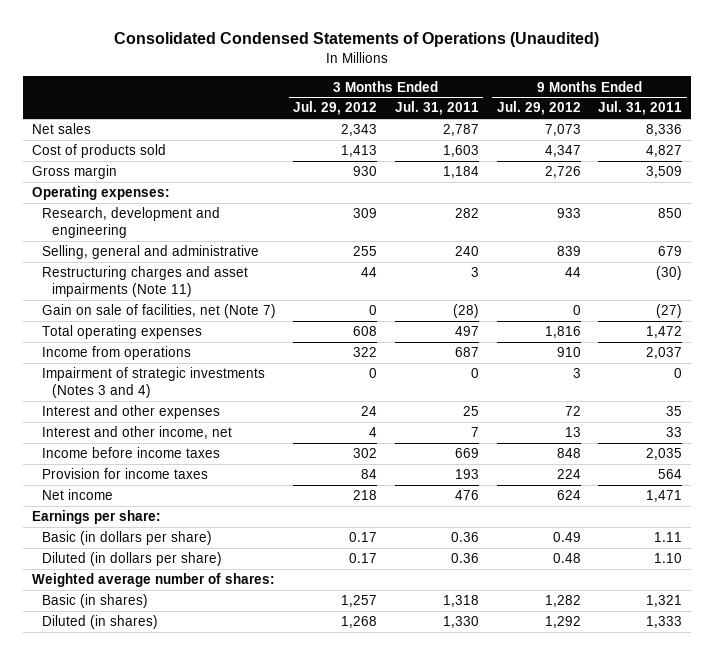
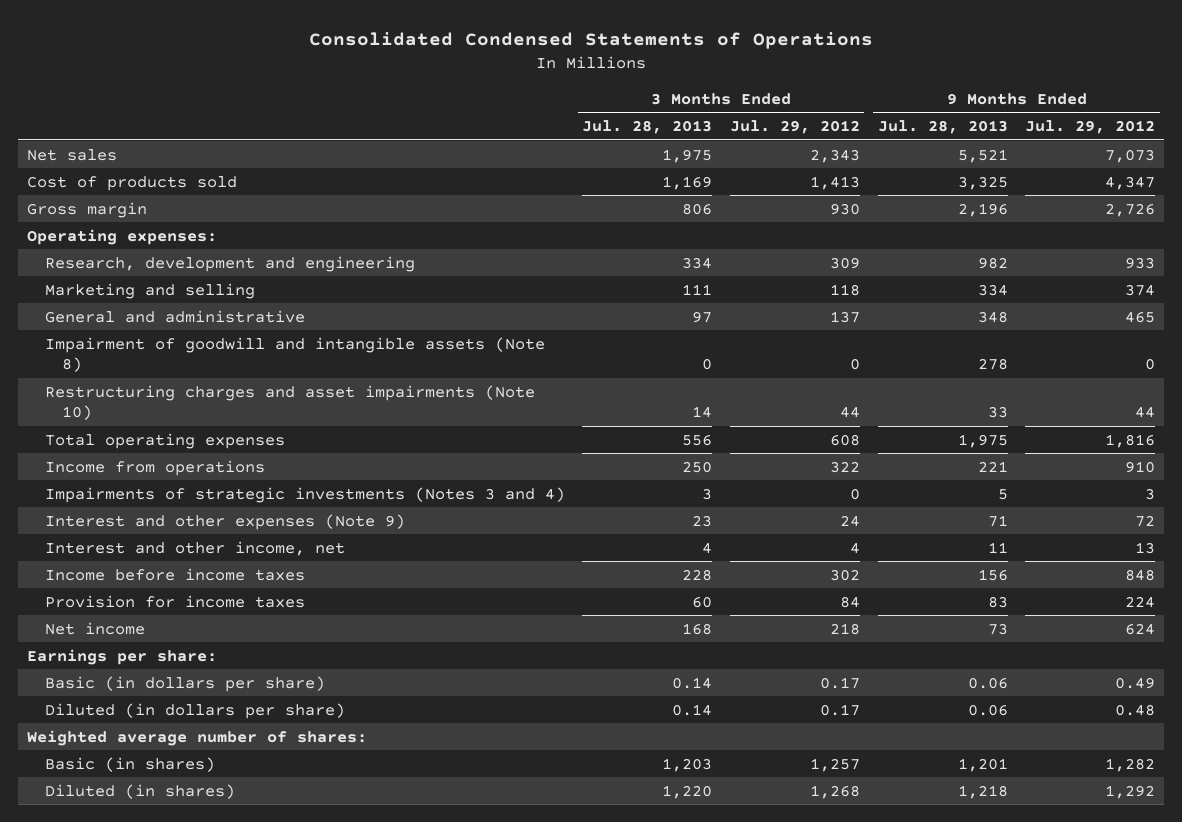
- Consolidated Condensed Statements of Operations (Unaudited)
+ Consolidated Condensed Statements of Operations
- | 3 Months Ended Jul. 29, 2012 | 3 Months Ended Jul. 31, 2011 | 9 Months Ended Jul. 29, 2012 | 9 Months Ended Jul. 31, 2011
+ | 3 Months Ended Jul. 28, 2013 | 3 Months Ended Jul. 29, 2012 | 9 Months Ended Jul. 28, 2013 | 9 Months Ended Jul. 29, 2012
- Selling, general and administrative | 255 | 240 | 839 | 679
- Restructuring charges and asset impairments (Note 11) | 44 | 3 | 44 | (30)
- Gain on sale of facilities, net (Note 7) | 0 | (28) | 0 | (27)
+ Marketing and selling | 111 | 118 | 334 | 374
+ General and administrative | 97 | 137 | 348 | 465
+ Impairment of goodwill and intangible assets (Note 8) | 0 | 0 | 278 | 0
+ Restructuring charges and asset impairments (Note 10) | 14 | 44 | 33 | 44
- Impairment of strategic investments (Notes 3 and 4) | 0 | 0 | 3 | 0
- Interest and other expenses | 24 | 25 | 72 | 35
+ Impairments of strategic investments (Notes 3 and 4) | 3 | 0 | 5 | 3
+ Interest and other expenses (Note 9) | 23 | 24 | 71 | 72

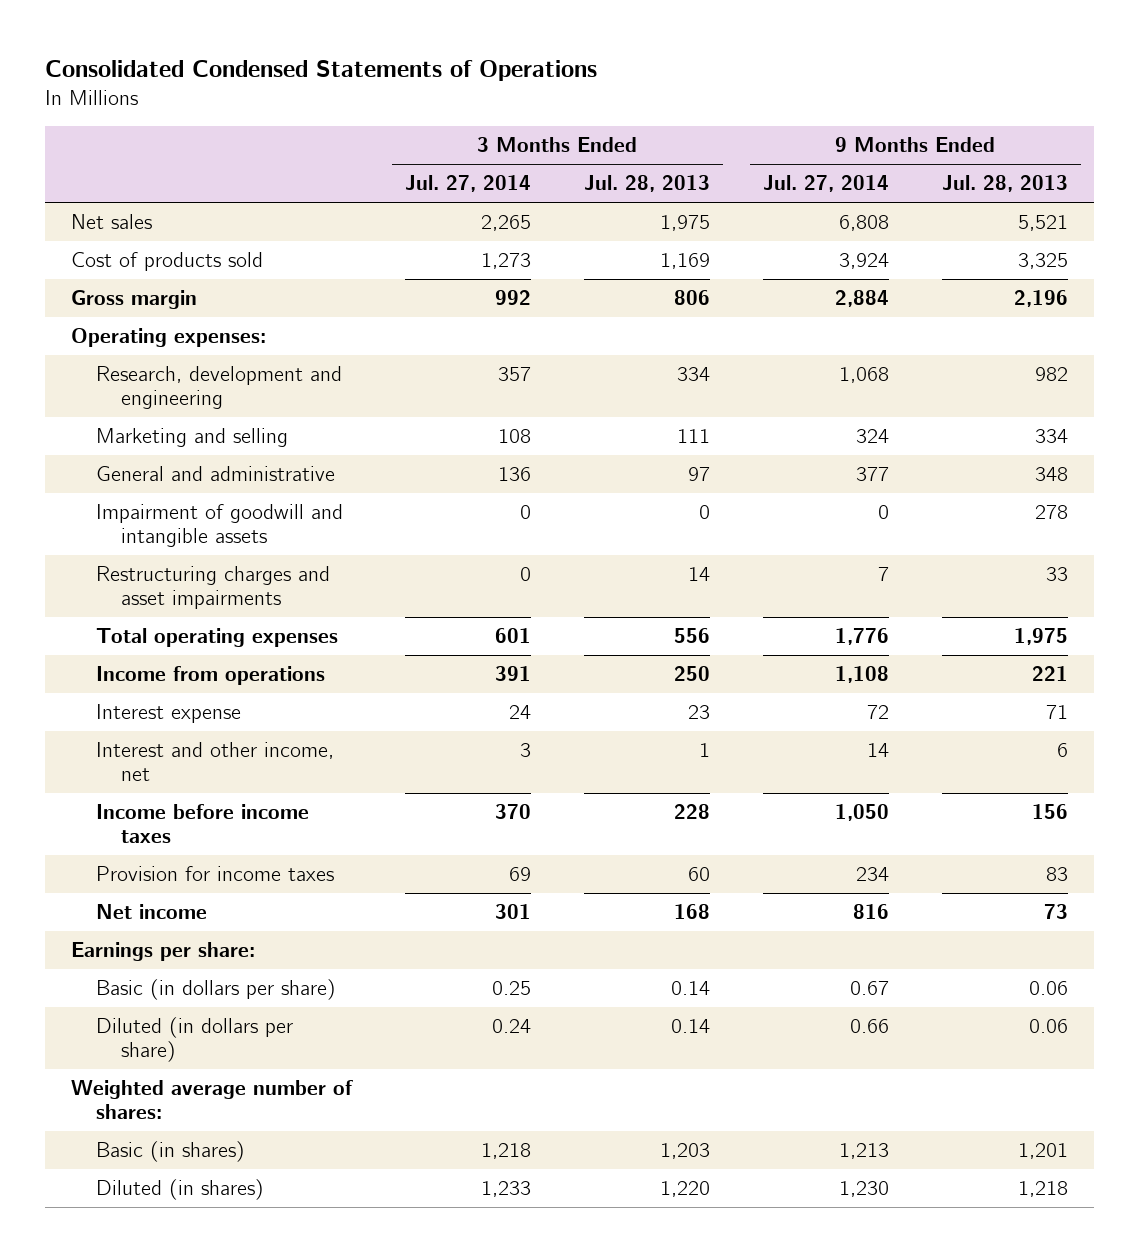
- | 3 Months Ended Jul. 28, 2013 | 3 Months Ended Jul. 29, 2012 | 9 Months Ended Jul. 28, 2013 | 9 Months Ended Jul. 29, 2012
+ | 3 Months Ended Jul. 27, 2014 | 3 Months Ended Jul. 28, 2013 | 9 Months Ended Jul. 27, 2014 | 9 Months Ended Jul. 28, 2013
- Impairment of goodwill and intangible assets (Note 8) | 0 | 0 | 278 | 0
- Restructuring charges and asset impairments (Note 10) | 14 | 44 | 33 | 44
+ Impairment of goodwill and intangible assets | 0 | 0 | 0 | 278
+ Restructuring charges and asset impairments | 0 | 14 | 7 | 33
- Impairments of strategic investments (Notes 3 and 4) | 3 | 0 | 5 | 3
- Interest and other expenses (Note 9) | 23 | 24 | 71 | 72
- Interest and other income, net | 4 | 4 | 11 | 13
+ Interest expense | 24 | 23 | 72 | 71
+ Interest and other income, net | 3 | 1 | 14 | 6

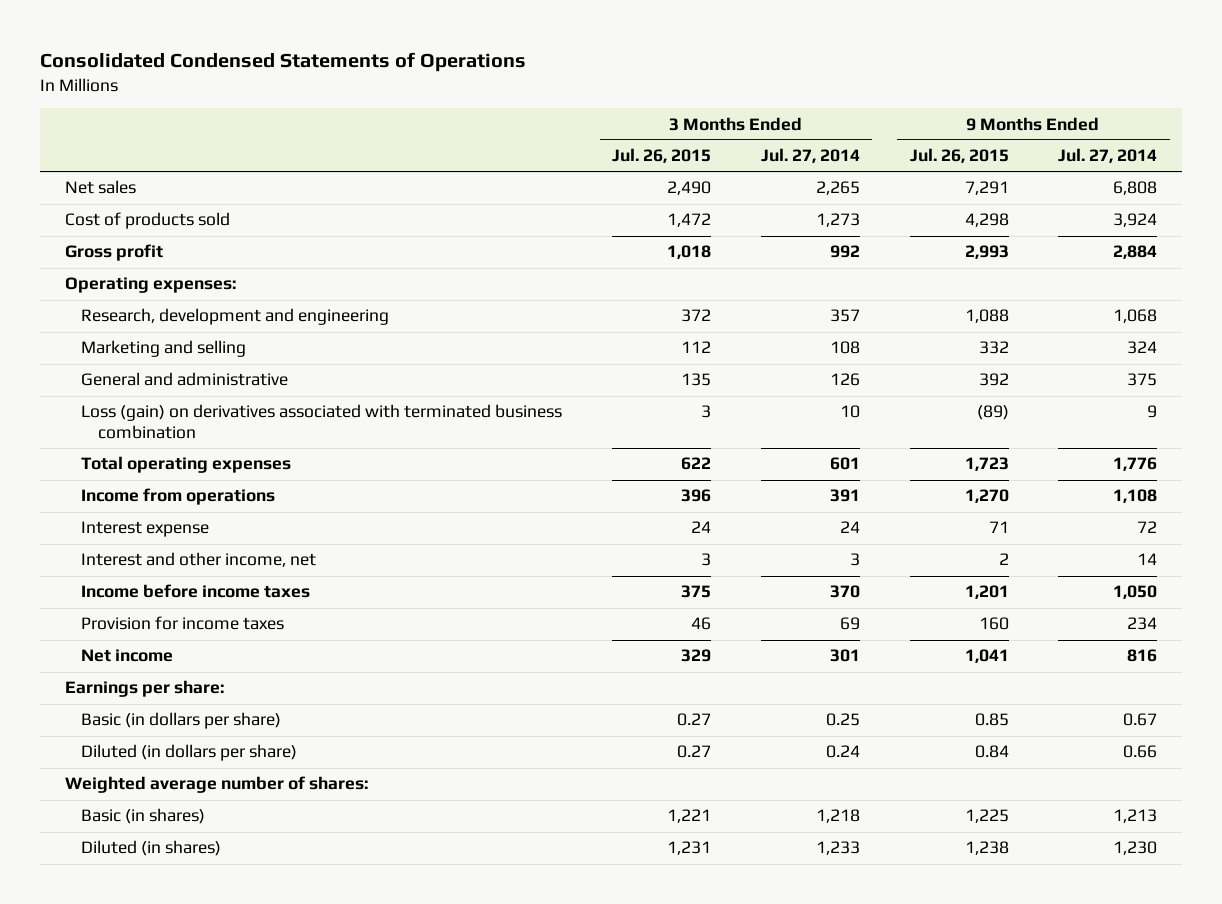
- | 3 Months Ended Jul. 27, 2014 | 3 Months Ended Jul. 28, 2013 | 9 Months Ended Jul. 27, 2014 | 9 Months Ended Jul. 28, 2013
+ | 3 Months Ended Jul. 26, 2015 | 3 Months Ended Jul. 27, 2014 | 9 Months Ended Jul. 26, 2015 | 9 Months Ended Jul. 27, 2014
- Gross margin | 992 | 806 | 2,884 | 2,196
+ Gross profit | 1,018 | 992 | 2,993 | 2,884
- General and administrative | 136 | 97 | 377 | 348
- Impairment of goodwill and intangible assets | 0 | 0 | 0 | 278
- Restructuring charges and asset impairments | 0 | 14 | 7 | 33
+ General and administrative | 135 | 126 | 392 | 375
+ Loss (gain) on derivatives associated with terminated business combination | 3 | 10 | (89) | 9

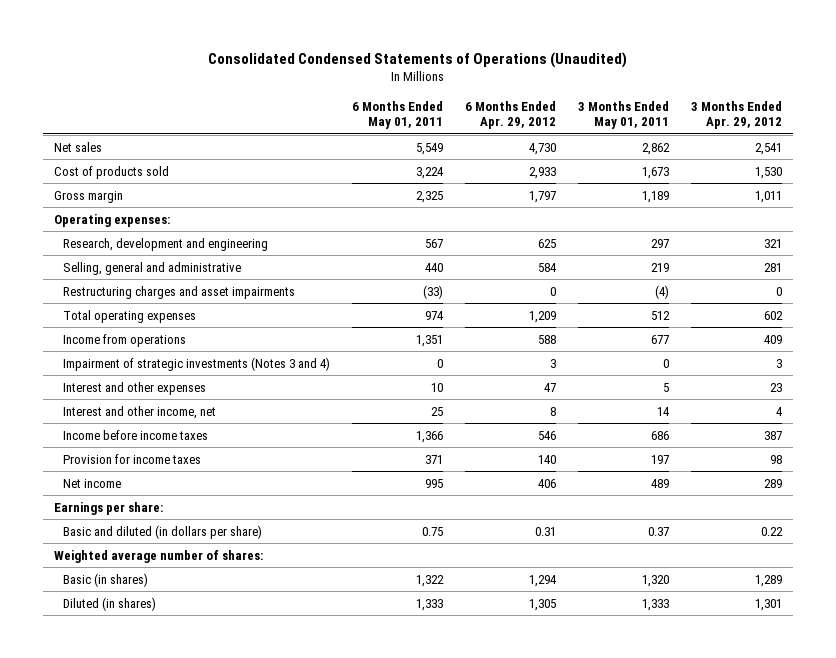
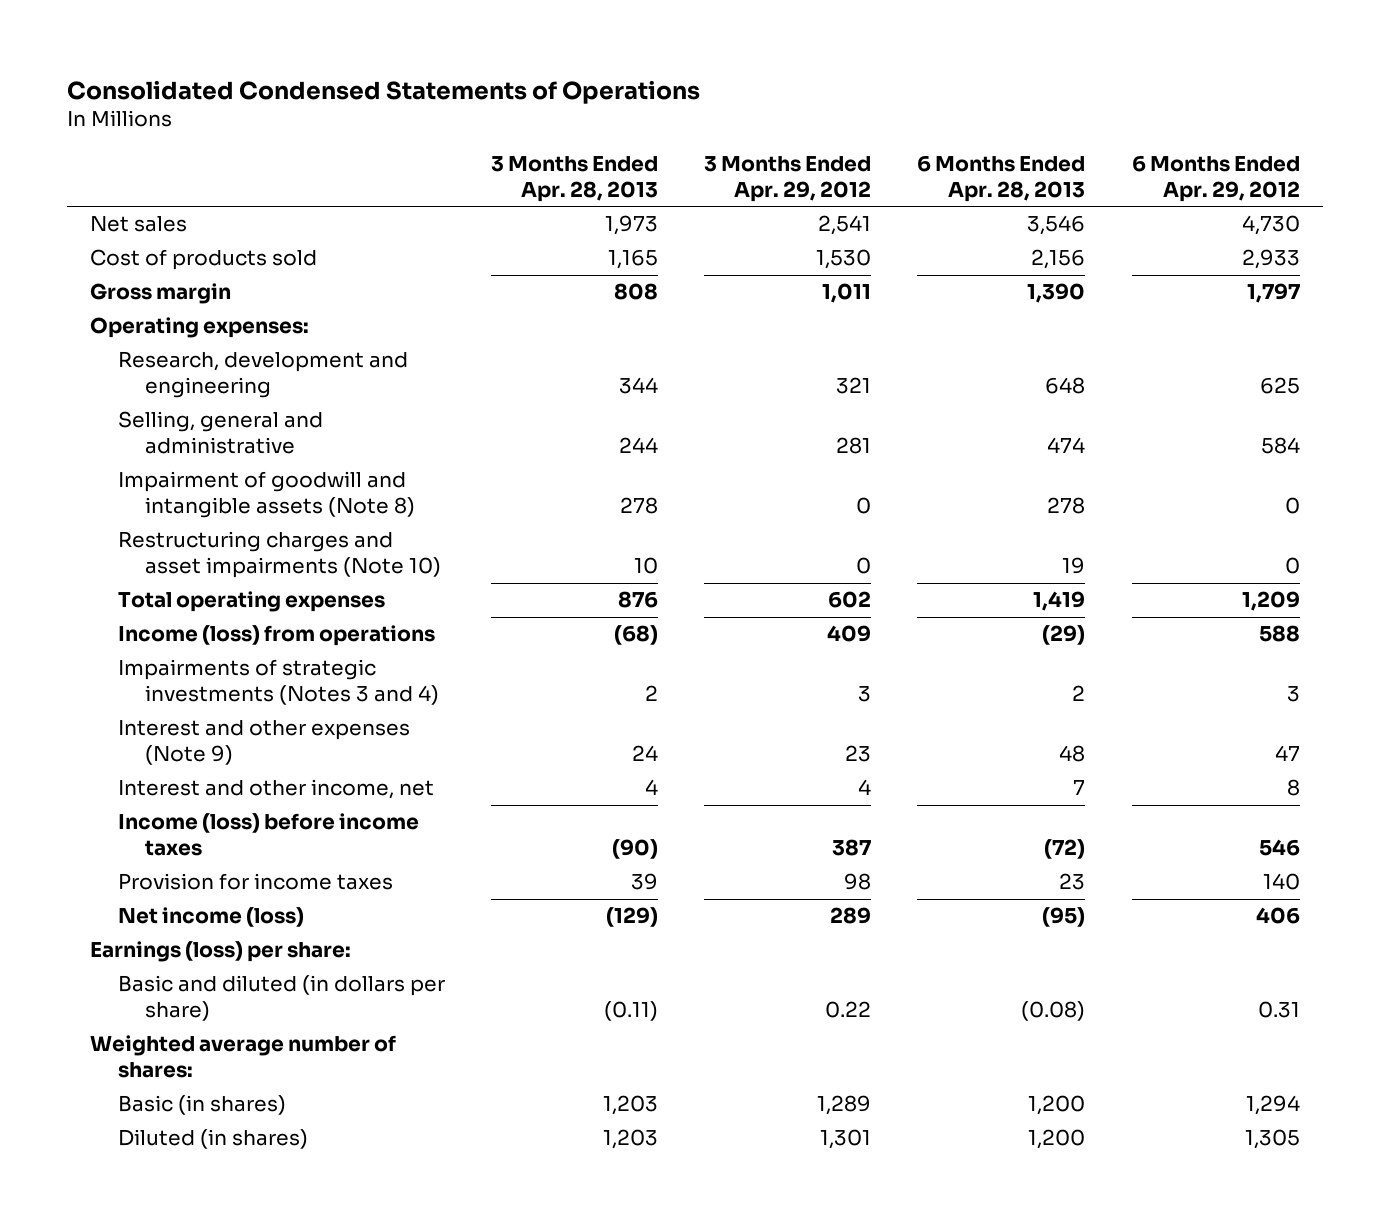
- Consolidated Condensed Statements of Operations (Unaudited)
+ Consolidated Condensed Statements of Operations
- | 6 Months Ended May 01, 2011 | 6 Months Ended Apr. 29, 2012 | 3 Months Ended May 01, 2011 | 3 Months Ended Apr. 29, 2012
+ | 3 Months Ended Apr. 28, 2013 | 3 Months Ended Apr. 29, 2012 | 6 Months Ended Apr. 28, 2013 | 6 Months Ended Apr. 29, 2012
- Restructuring charges and asset impairments | (33) | 0 | (4) | 0
+ Impairment of goodwill and intangible assets (Note 8) | 278 | 0 | 278 | 0
+ Restructuring charges and asset impairments (Note 10) | 10 | 0 | 19 | 0
- Income from operations | 1,351 | 588 | 677 | 409
- Impairment of strategic investments (Notes 3 and 4) | 0 | 3 | 0 | 3
- Interest and other expenses | 10 | 47 | 5 | 23
+ Income (loss) from operations | (68) | 409 | (29) | 588
+ Impairments of strategic investments (Notes 3 and 4) | 2 | 3 | 2 | 3
+ Interest and other expenses (Note 9) | 24 | 23 | 48 | 47
- Income before income taxes | 1,366 | 546 | 686 | 387
+ Income (loss) before income taxes | (90) | 387 | (72) | 546
- Net income | 995 | 406 | 489 | 289
- Earnings per share:
+ Net income (loss) | (129) | 289 | (95) | 406
+ Earnings (loss) per share:

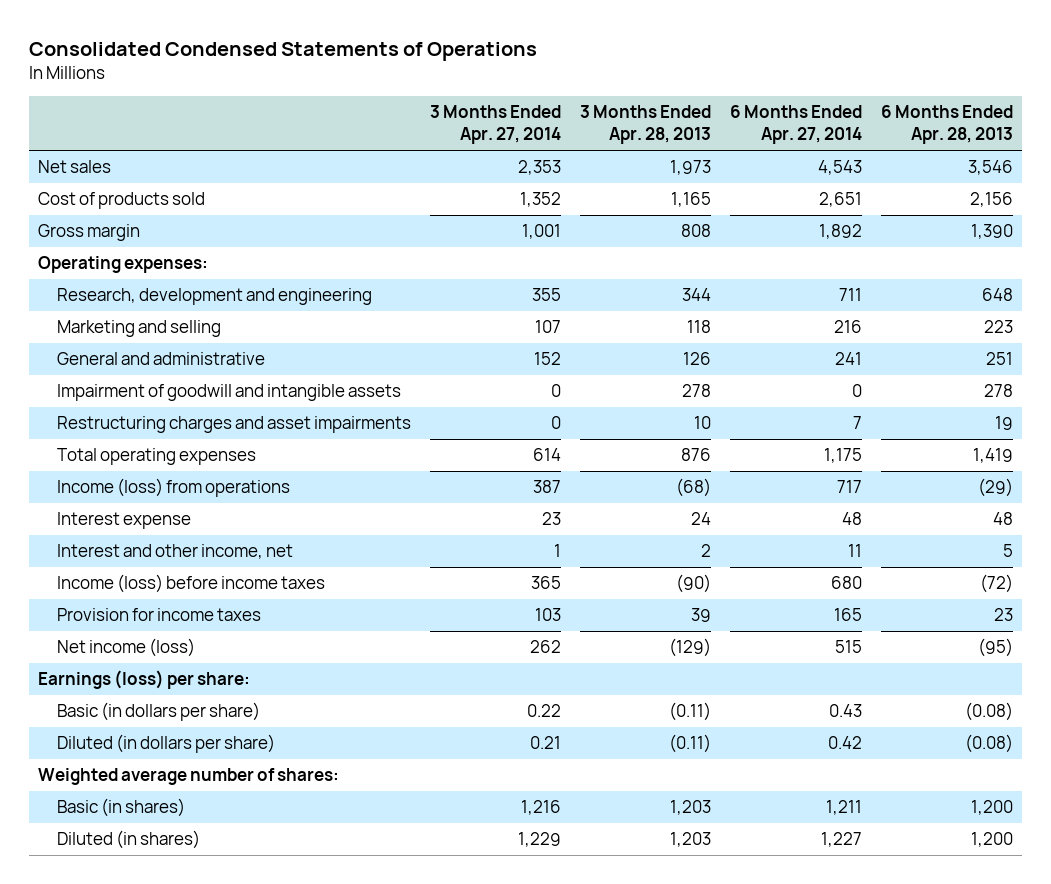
- | 3 Months Ended Apr. 28, 2013 | 3 Months Ended Apr. 29, 2012 | 6 Months Ended Apr. 28, 2013 | 6 Months Ended Apr. 29, 2012
+ | 3 Months Ended Apr. 27, 2014 | 3 Months Ended Apr. 28, 2013 | 6 Months Ended Apr. 27, 2014 | 6 Months Ended Apr. 28, 2013
- Selling, general and administrative | 244 | 281 | 474 | 584
- Impairment of goodwill and intangible assets (Note 8) | 278 | 0 | 278 | 0
- Restructuring charges and asset impairments (Note 10) | 10 | 0 | 19 | 0
+ Marketing and selling | 107 | 118 | 216 | 223
+ General and administrative | 152 | 126 | 241 | 251
+ Impairment of goodwill and intangible assets | 0 | 278 | 0 | 278
+ Restructuring charges and asset impairments | 0 | 10 | 7 | 19
- Impairments of strategic investments (Notes 3 and 4) | 2 | 3 | 2 | 3
- Interest and other expenses (Note 9) | 24 | 23 | 48 | 47
- Interest and other income, net | 4 | 4 | 7 | 8
+ Interest expense | 23 | 24 | 48 | 48
+ Interest and other income, net | 1 | 2 | 11 | 5
- Basic and diluted (in dollars per share) | (0.11) | 0.22 | (0.08) | 0.31
+ Basic (in dollars per share) | 0.22 | (0.11) | 0.43 | (0.08)
+ Diluted (in dollars per share) | 0.21 | (0.11) | 0.42 | (0.08)

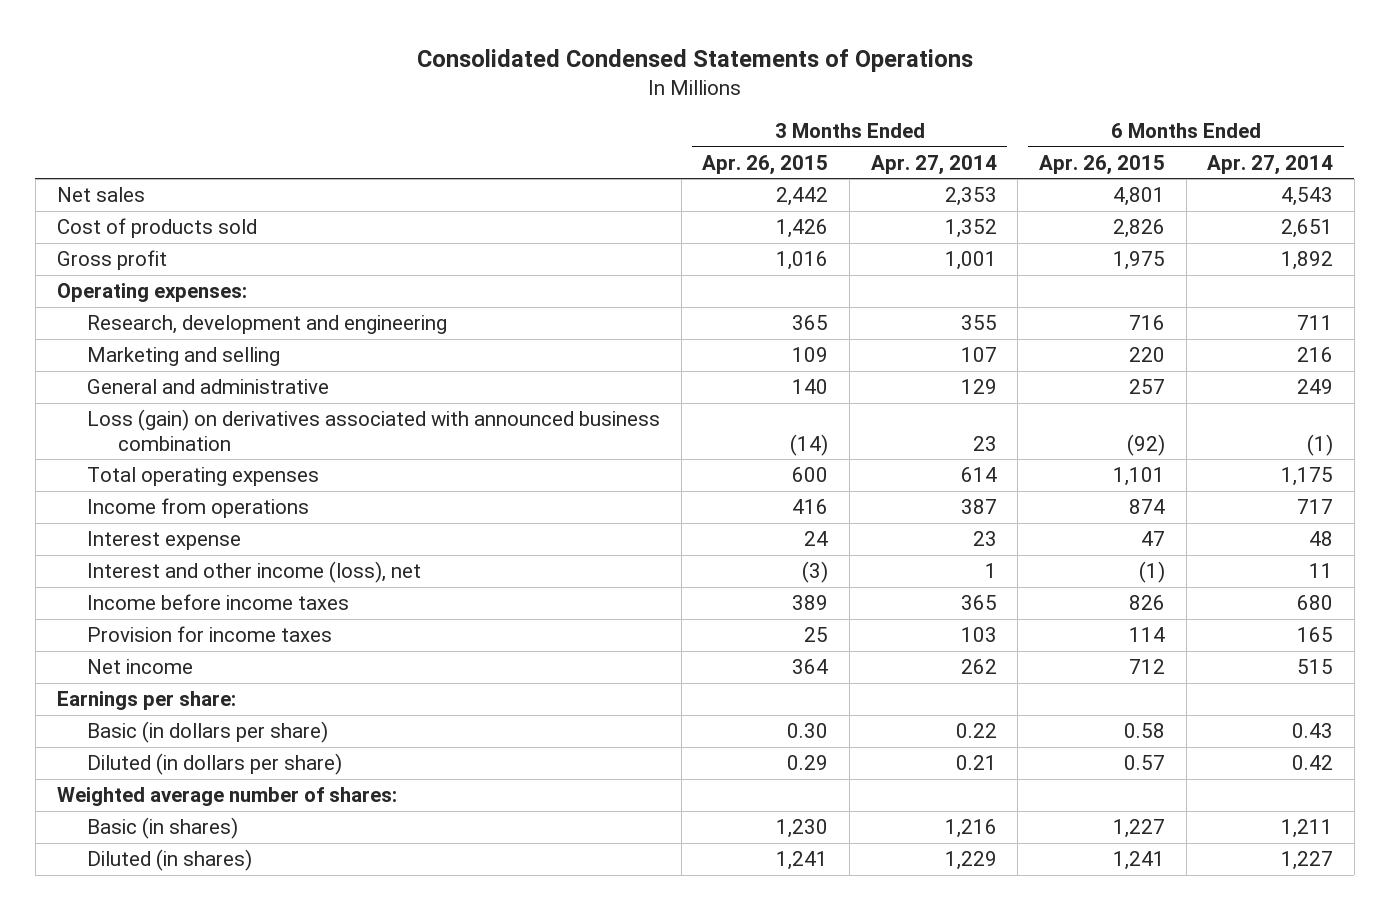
- | 3 Months Ended Apr. 27, 2014 | 3 Months Ended Apr. 28, 2013 | 6 Months Ended Apr. 27, 2014 | 6 Months Ended Apr. 28, 2013
+ | 3 Months Ended Apr. 26, 2015 | 3 Months Ended Apr. 27, 2014 | 6 Months Ended Apr. 26, 2015 | 6 Months Ended Apr. 27, 2014
- Gross margin | 1,001 | 808 | 1,892 | 1,390
+ Gross profit | 1,016 | 1,001 | 1,975 | 1,892
- General and administrative | 152 | 126 | 241 | 251
- Impairment of goodwill and intangible assets | 0 | 278 | 0 | 278
- Restructuring charges and asset impairments | 0 | 10 | 7 | 19
+ General and administrative | 140 | 129 | 257 | 249
+ Loss (gain) on derivatives associated with announced business combination | (14) | 23 | (92) | (1)
- Income (loss) from operations | 387 | (68) | 717 | (29)
+ Income from operations | 416 | 387 | 874 | 717
- Interest and other income, net | 1 | 2 | 11 | 5
- Income (loss) before income taxes | 365 | (90) | 680 | (72)
+ Interest and other income (loss), net | (3) | 1 | (1) | 11
+ Income before income taxes | 389 | 365 | 826 | 680
- Net income (loss) | 262 | (129) | 515 | (95)
- Earnings (loss) per share:
+ Net income | 364 | 262 | 712 | 515
+ Earnings per share:

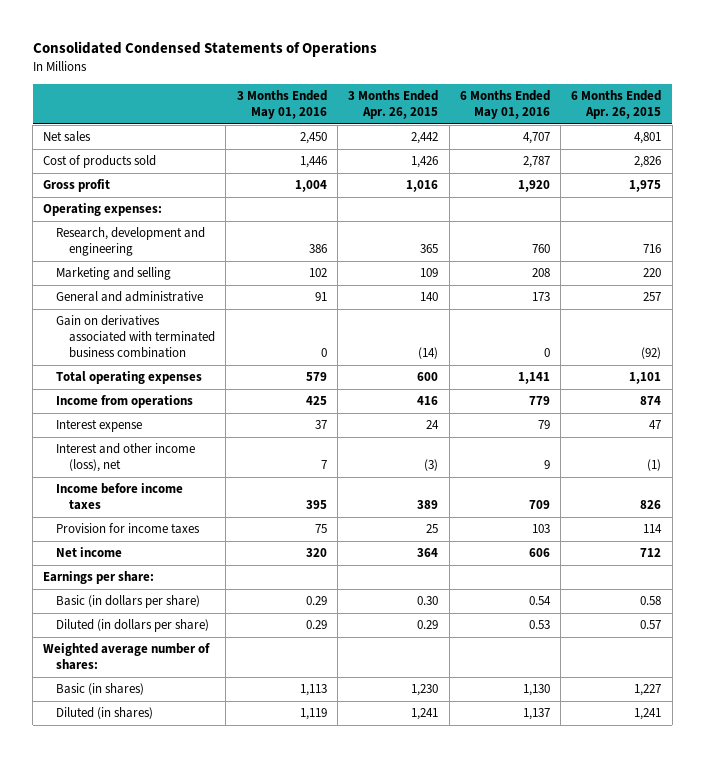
- | 3 Months Ended Apr. 26, 2015 | 3 Months Ended Apr. 27, 2014 | 6 Months Ended Apr. 26, 2015 | 6 Months Ended Apr. 27, 2014
+ | 3 Months Ended May 01, 2016 | 3 Months Ended Apr. 26, 2015 | 6 Months Ended May 01, 2016 | 6 Months Ended Apr. 26, 2015
- Loss (gain) on derivatives associated with announced business combination | (14) | 23 | (92) | (1)
+ Gain on derivatives associated with terminated business combination | 0 | (14) | 0 | (92)

